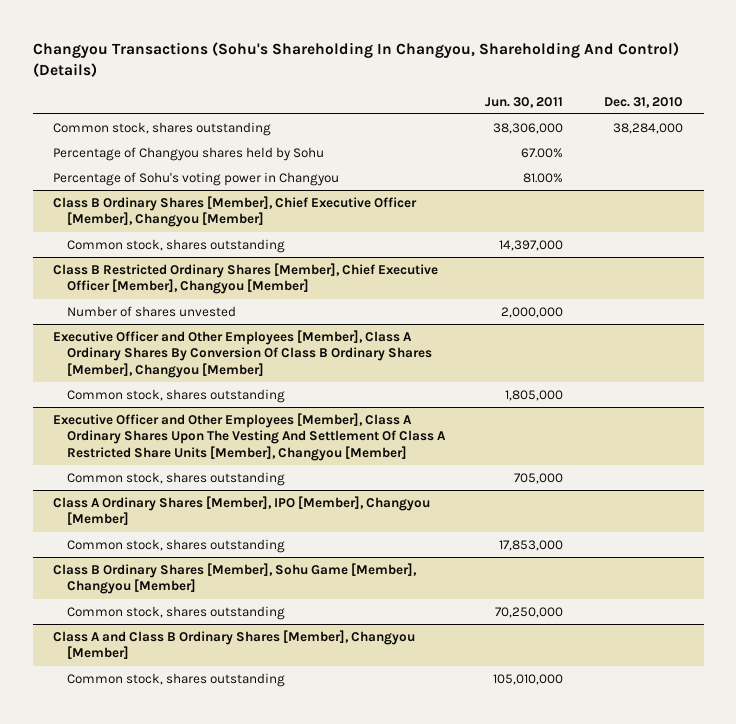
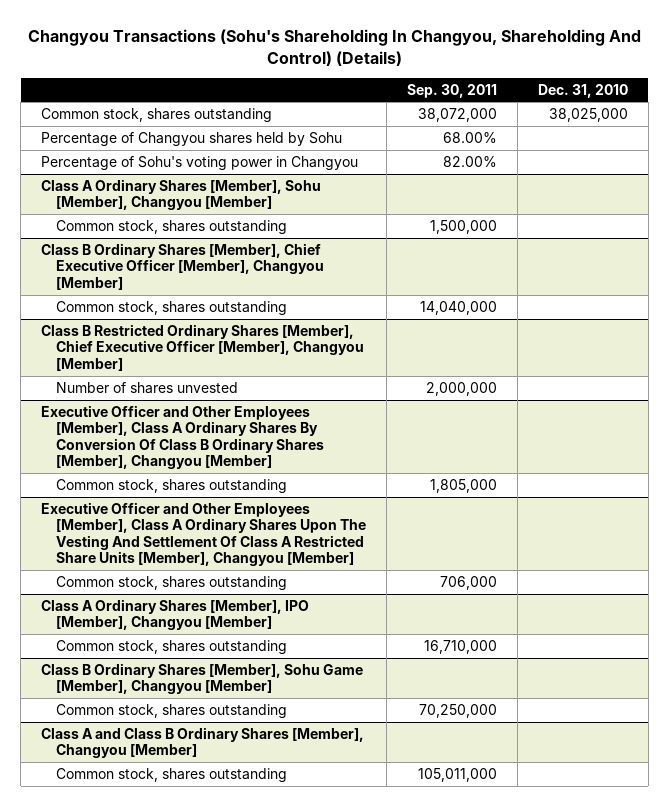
- | Jun. 30, 2011 | Dec. 31, 2010
+ | Sep. 30, 2011 | Dec. 31, 2010
- Common stock, shares outstanding | 38,306,000 | 38,284,000
+ Common stock, shares outstanding | 38,072,000 | 38,025,000
+ Class A Ordinary Shares [Member], Sohu [Member], Changyou [Member]
+ Common stock, shares outstanding | 1,500,000 |

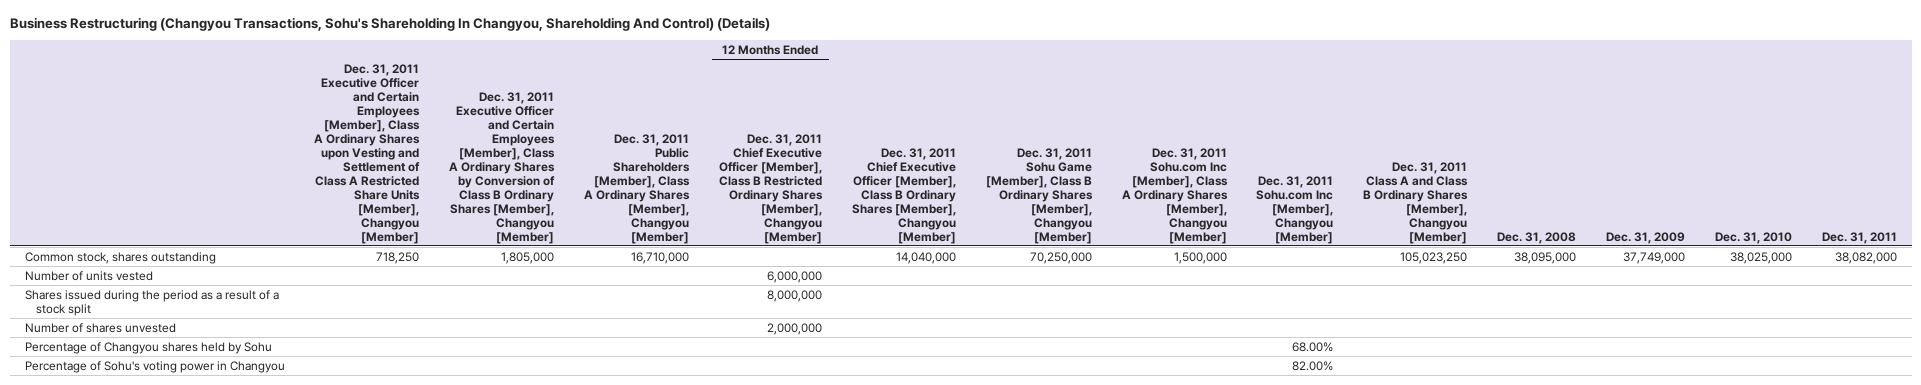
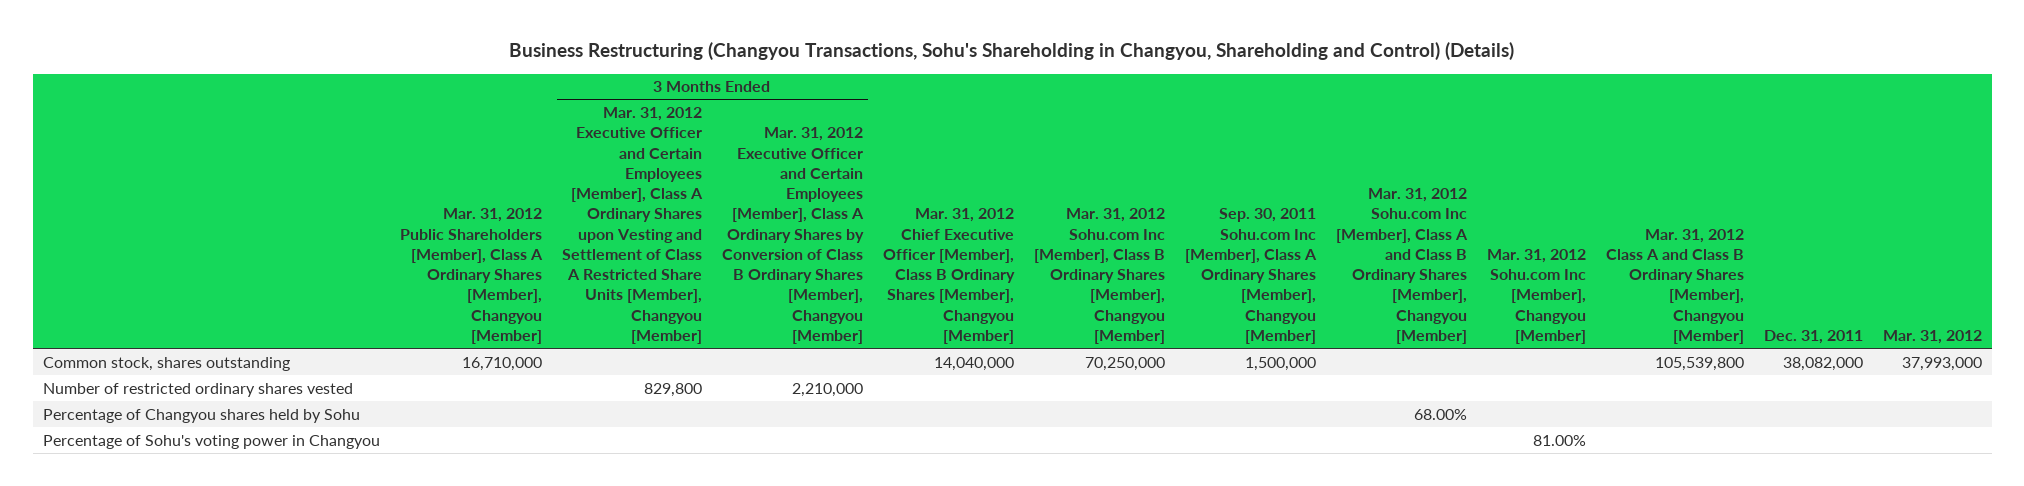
- Business Restructuring (Changyou Transactions, Sohu's Shareholding In Changyou, Shareholding And Control) (Details)
+ Business Restructuring (Changyou Transactions, Sohu's Shareholding in Changyou, Shareholding and Control) (Details)
- | Dec. 31, 2011 Executive Officer and Certain Employees [Member], Class A Ordinary Shares upon Vesting and Settlement of Class A Restricted Share Units [Member], Changyou [Member] | Dec. 31, 2011 Executive Officer and Certain Employees [Member], Class A Ordinary Shares by Conversion of Class B Ordinary Shares [Member], Changyou [Member] | Dec. 31, 2011 Public Shareholders [Member], Class A Ordinary Shares [Member], Changyou [Member] | 12 Months Ended Dec. 31, 2011 Chief Executive Officer [Member], Class B Restricted Ordinary Shares [Member], Changyou [Member] | Dec. 31, 2011 Chief Executive Officer [Member], Class B Ordinary Shares [Member], Changyou [Member] | Dec. 31, 2011 Sohu Game [Member], Class B Ordinary Shares [Member], Changyou [Member] | Dec. 31, 2011 Sohu.com Inc [Member], Class A Ordinary Shares [Member], Changyou [Member] | Dec. 31, 2011 Sohu.com Inc [Member], Changyou [Member] | Dec. 31, 2011 Class A and Class B Ordinary Shares [Member], Changyou [Member] | Dec. 31, 2008 | Dec. 31, 2009 | Dec. 31, 2010 | Dec. 31, 2011
+ | Mar. 31, 2012 Public Shareholders [Member], Class A Ordinary Shares [Member], Changyou [Member] | 3 Months Ended Mar. 31, 2012 Executive Officer and Certain Employees [Member], Class A Ordinary Shares upon Vesting and Settlement of Class A Restricted Share Units [Member], Changyou [Member] | 3 Months Ended Mar. 31, 2012 Executive Officer and Certain Employees [Member], Class A Ordinary Shares by Conversion of Class B Ordinary Shares [Member], Changyou [Member] | Mar. 31, 2012 Chief Executive Officer [Member], Class B Ordinary Shares [Member], Changyou [Member] | Mar. 31, 2012 Sohu.com Inc [Member], Class B Ordinary Shares [Member], Changyou [Member] | Sep. 30, 2011 Sohu.com Inc [Member], Class A Ordinary Shares [Member], Changyou [Member] | Mar. 31, 2012 Sohu.com Inc [Member], Class A and Class B Ordinary Shares [Member], Changyou [Member] | Mar. 31, 2012 Sohu.com Inc [Member], Changyou [Member] | Mar. 31, 2012 Class A and Class B Ordinary Shares [Member], Changyou [Member] | Dec. 31, 2011 | Mar. 31, 2012
- Number of units vested | | | | 6,000,000 | | | | | | | | |
- Shares issued during the period as a result of a stock split | | | | 8,000,000 | | | | | | | | |
- Number of shares unvested | | | | 2,000,000 | | | | | | | | |
+ Number of restricted ordinary shares vested | | 829,800 | 2,210,000 | | | | | | | |

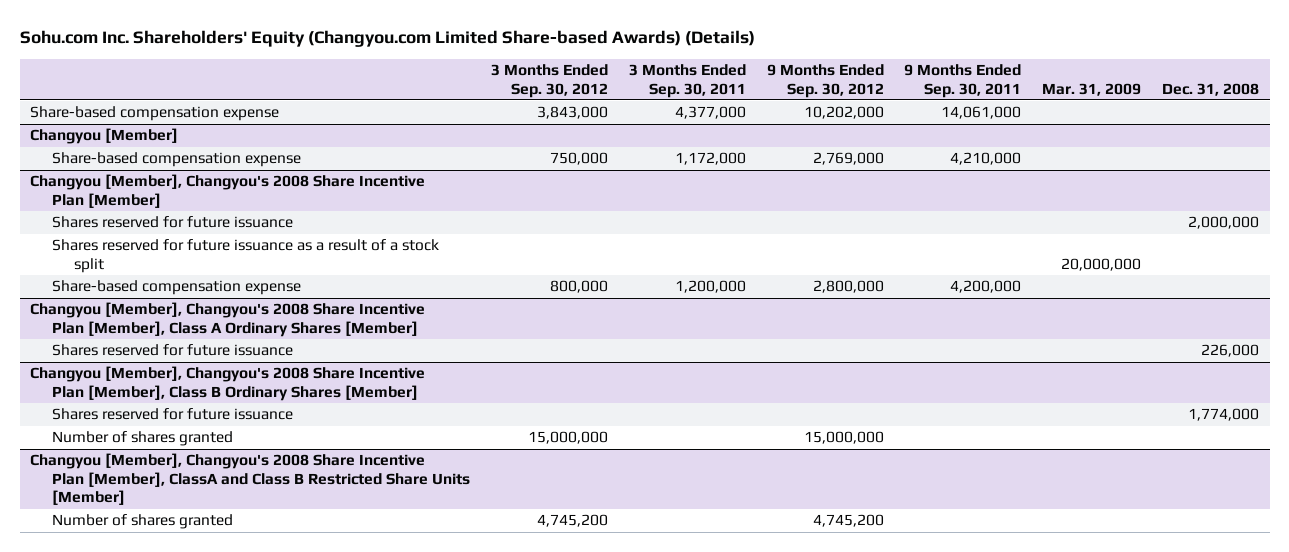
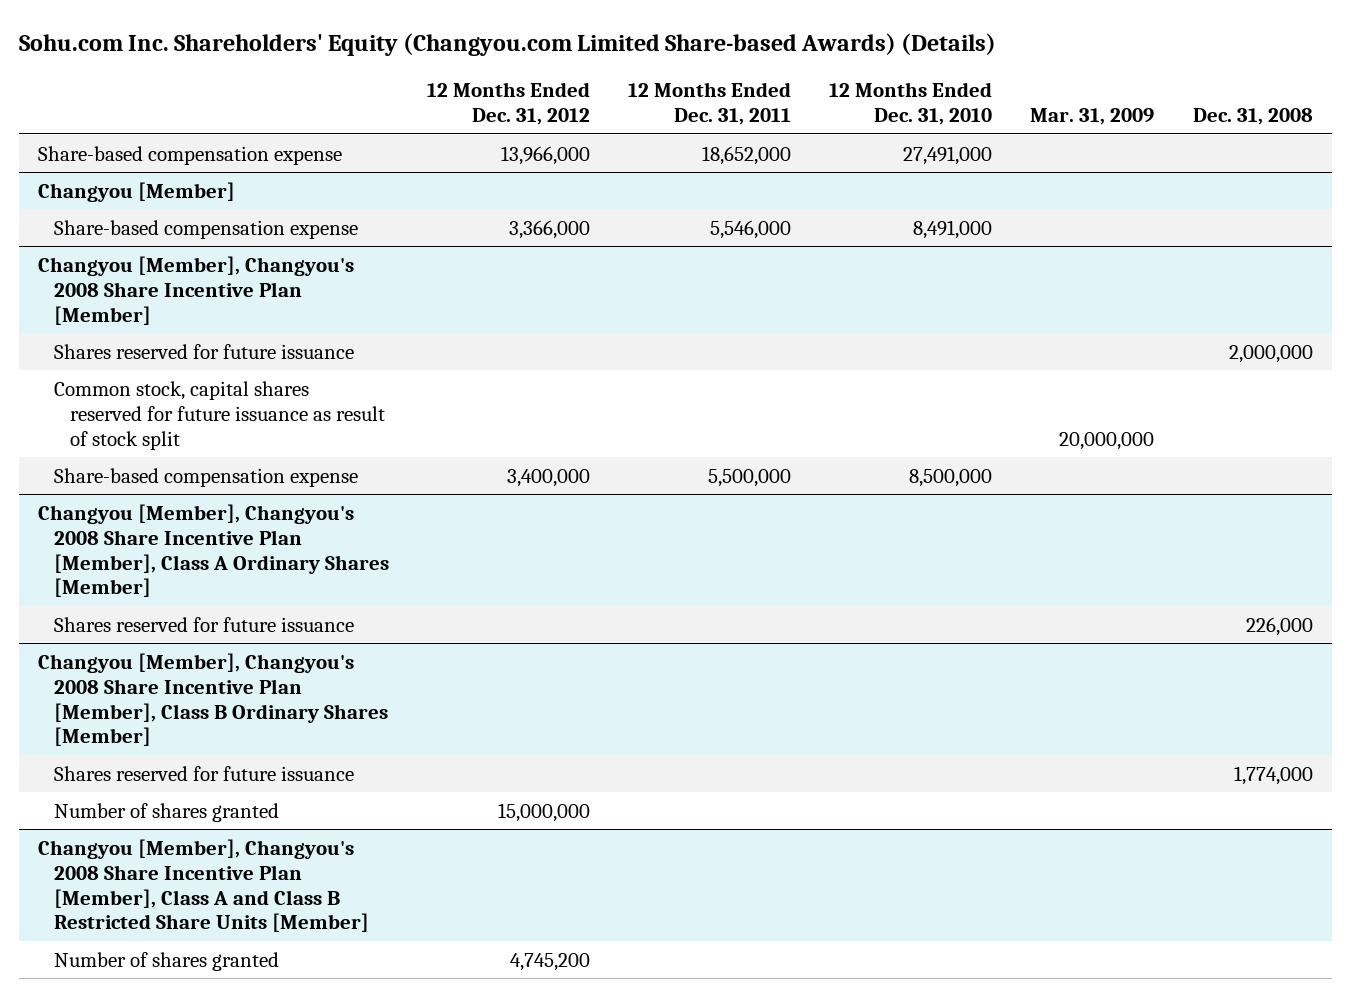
- | 3 Months Ended Sep. 30, 2012 | 3 Months Ended Sep. 30, 2011 | 9 Months Ended Sep. 30, 2012 | 9 Months Ended Sep. 30, 2011 | Mar. 31, 2009 | Dec. 31, 2008
+ | 12 Months Ended Dec. 31, 2012 | 12 Months Ended Dec. 31, 2011 | 12 Months Ended Dec. 31, 2010 | Mar. 31, 2009 | Dec. 31, 2008
@ Changyou [Member], Changyou's 2008 Share Incentive Plan [Member]
- Shares reserved for future issuance as a result of a stock split | | | | | 20,000,000 |
+ Common stock, capital shares reserved for future issuance as result of stock split | | | | 20,000,000 |
- Changyou [Member], Changyou's 2008 Share Incentive Plan [Member], ClassA and Class B Restricted Share Units [Member]
+ Changyou [Member], Changyou's 2008 Share Incentive Plan [Member], Class A and Class B Restricted Share Units [Member]

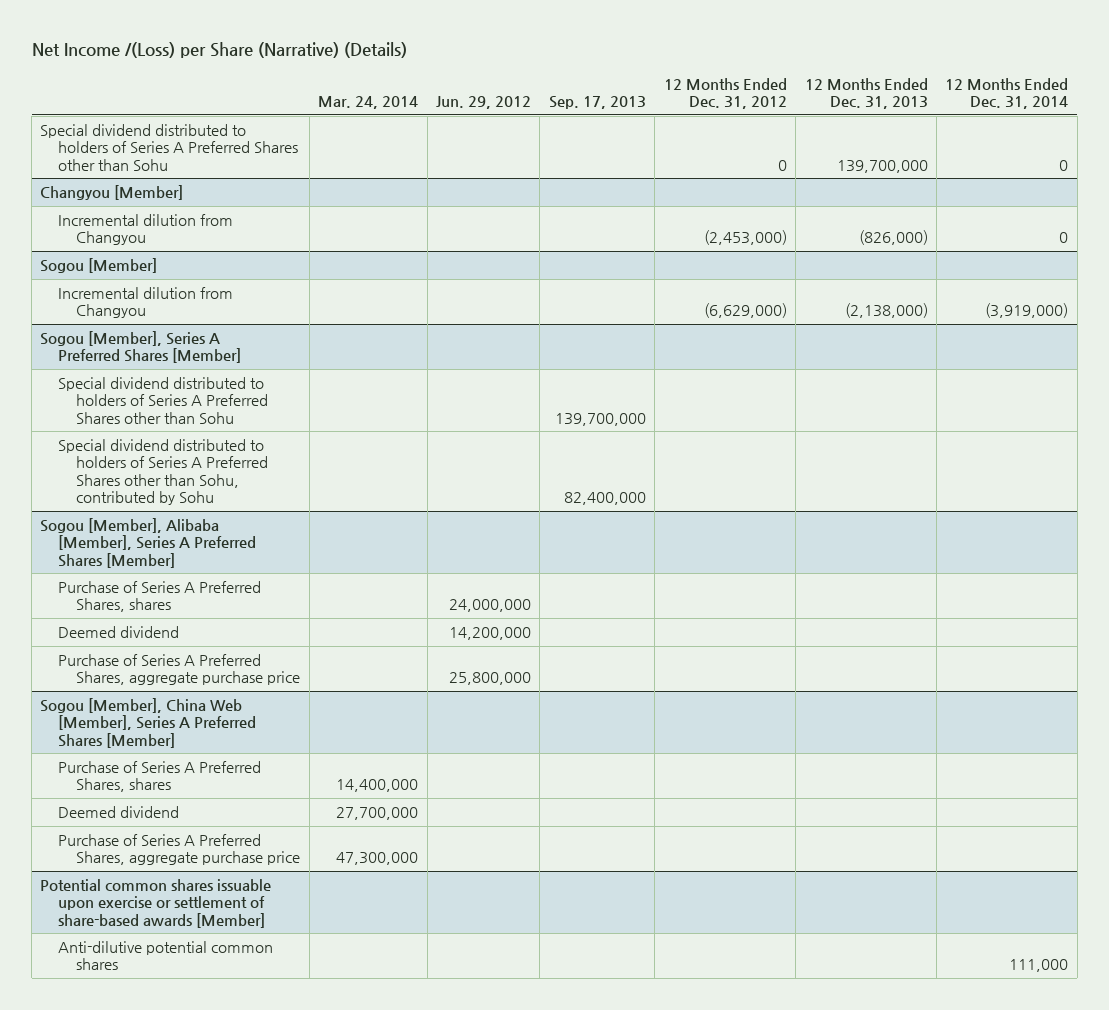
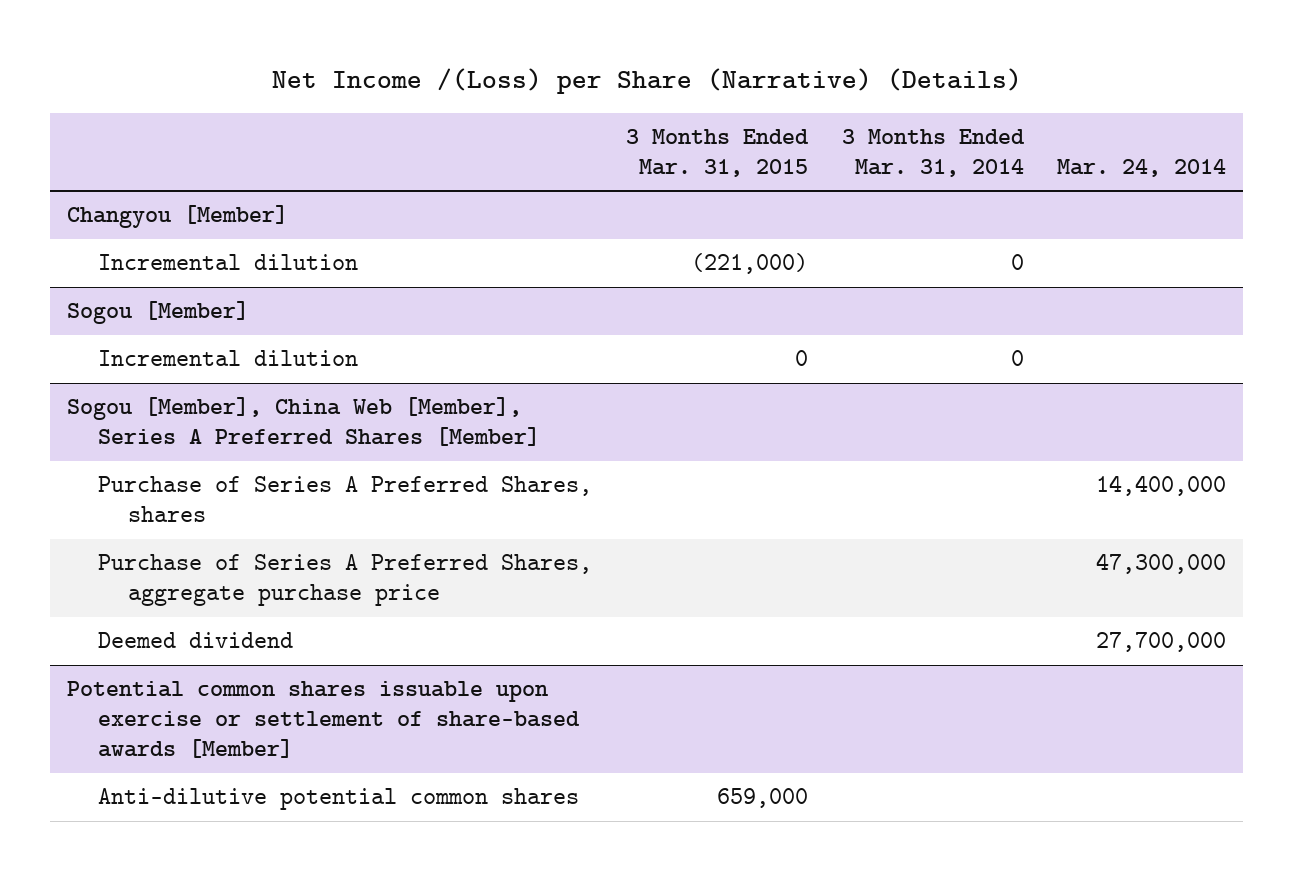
- | Mar. 24, 2014 | Jun. 29, 2012 | Sep. 17, 2013 | 12 Months Ended Dec. 31, 2012 | 12 Months Ended Dec. 31, 2013 | 12 Months Ended Dec. 31, 2014
+ | 3 Months Ended Mar. 31, 2015 | 3 Months Ended Mar. 31, 2014 | Mar. 24, 2014
- Special dividend distributed to holders of Series A Preferred Shares other than Sohu | | | | 0 | 139,700,000 | 0
@ Changyou [Member]
- Incremental dilution from Changyou | | | | (2,453,000) | (826,000) | 0
+ Incremental dilution | (221,000) | 0 |
@ Sogou [Member]
- Incremental dilution from Changyou | | | | (6,629,000) | (2,138,000) | (3,919,000)
- Sogou [Member], Series A Preferred Shares [Member]
- Special dividend distributed to holders of Series A Preferred Shares other than Sohu | | | 139,700,000 | | |
- Special dividend distributed to holders of Series A Preferred Shares other than Sohu, contributed by Sohu | | | 82,400,000 | | |
- Sogou [Member], Alibaba [Member], Series A Preferred Shares [Member]
- Purchase of Series A Preferred Shares, shares | | 24,000,000 | | | |
- Deemed dividend | | 14,200,000 | | | |
- Purchase of Series A Preferred Shares, aggregate purchase price | | 25,800,000 | | | |
@ Sogou [Member]
+ Incremental dilution | 0 | 0 |
@ Sogou [Member], China Web [Member], Series A Preferred Shares [Member]
moved down: Deemed dividend | | | 27,700,000

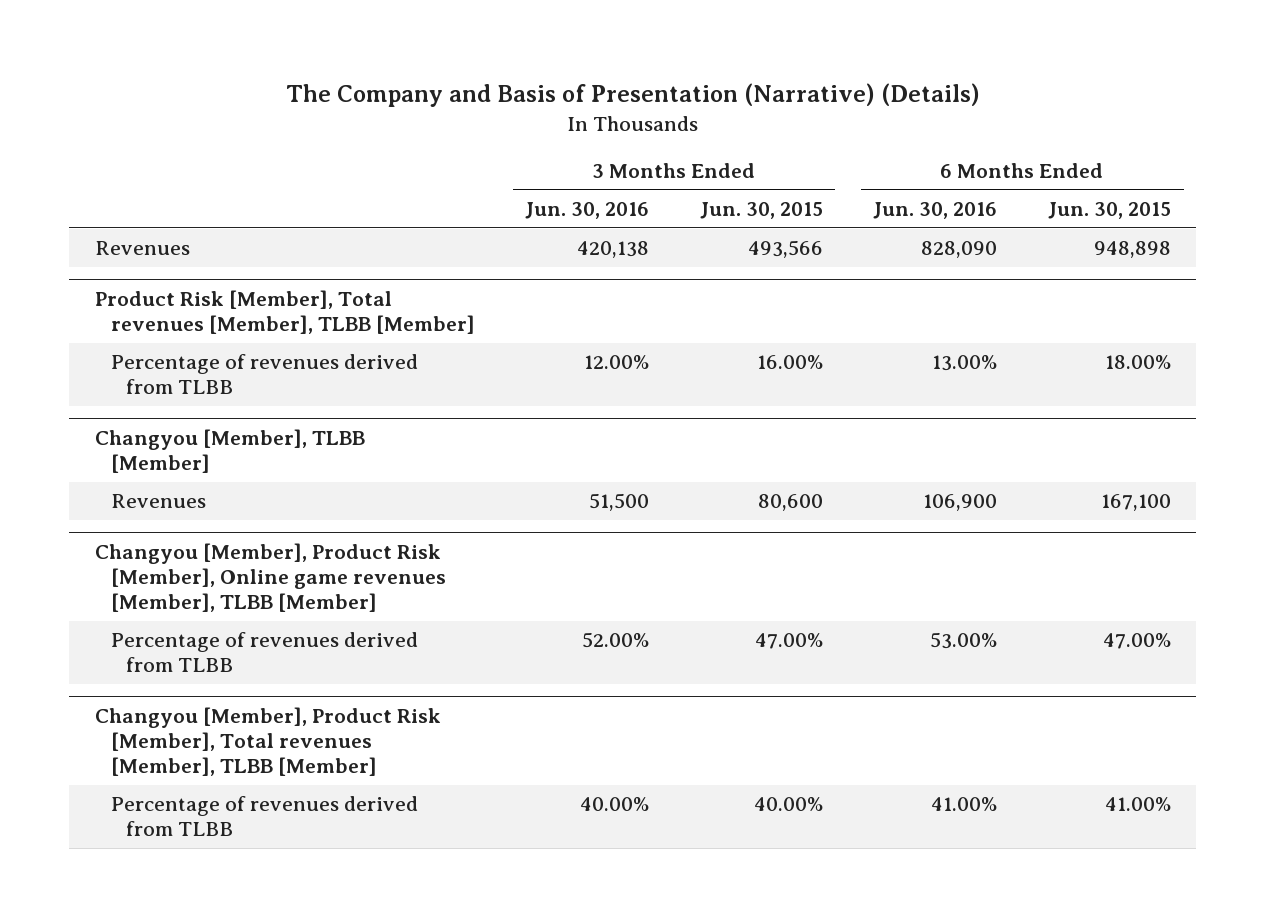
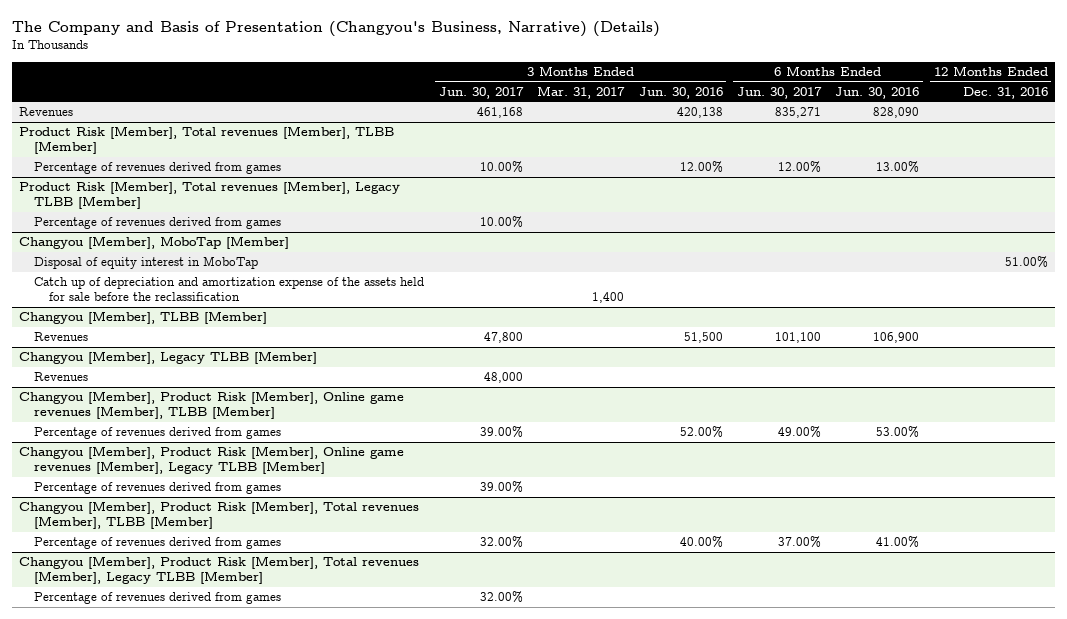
- The Company and Basis of Presentation (Narrative) (Details)
+ The Company and Basis of Presentation (Changyou's Business, Narrative) (Details)
- | 3 Months Ended Jun. 30, 2016 | 3 Months Ended Jun. 30, 2015 | 6 Months Ended Jun. 30, 2016 | 6 Months Ended Jun. 30, 2015
+ | 3 Months Ended Jun. 30, 2017 | 3 Months Ended Mar. 31, 2017 | 3 Months Ended Jun. 30, 2016 | 6 Months Ended Jun. 30, 2017 | 6 Months Ended Jun. 30, 2016 | 12 Months Ended Dec. 31, 2016
@ Product Risk [Member], Total revenues [Member], TLBB [Member]
- Percentage of revenues derived from TLBB | 12.00% | 16.00% | 13.00% | 18.00%
+ Percentage of revenues derived from games | 10.00% | | 12.00% | 12.00% | 13.00% |
+ Product Risk [Member], Total revenues [Member], Legacy TLBB [Member]
+ Percentage of revenues derived from games | 10.00% | | | | |
+ Changyou [Member], MoboTap [Member]
+ Disposal of equity interest in MoboTap | | | | | | 51.00%
+ Catch up of depreciation and amortization expense of the assets held for sale before the reclassification | | 1,400 | | | |
+ Changyou [Member], Legacy TLBB [Member]
+ Revenues | 48,000 | | | | |
@ Changyou [Member], Product Risk [Member], Online game revenues [Member], TLBB [Member]
- Percentage of revenues derived from TLBB | 52.00% | 47.00% | 53.00% | 47.00%
+ Percentage of revenues derived from games | 39.00% | | 52.00% | 49.00% | 53.00% |
+ Changyou [Member], Product Risk [Member], Online game revenues [Member], Legacy TLBB [Member]
+ Percentage of revenues derived from games | 39.00% | | | | |
@ Changyou [Member], Product Risk [Member], Total revenues [Member], TLBB [Member]
- Percentage of revenues derived from TLBB | 40.00% | 40.00% | 41.00% | 41.00%
+ Percentage of revenues derived from games | 32.00% | | 40.00% | 37.00% | 41.00% |
+ Changyou [Member], Product Risk [Member], Total revenues [Member], Legacy TLBB [Member]
+ Percentage of revenues derived from games | 32.00% | | | | |

